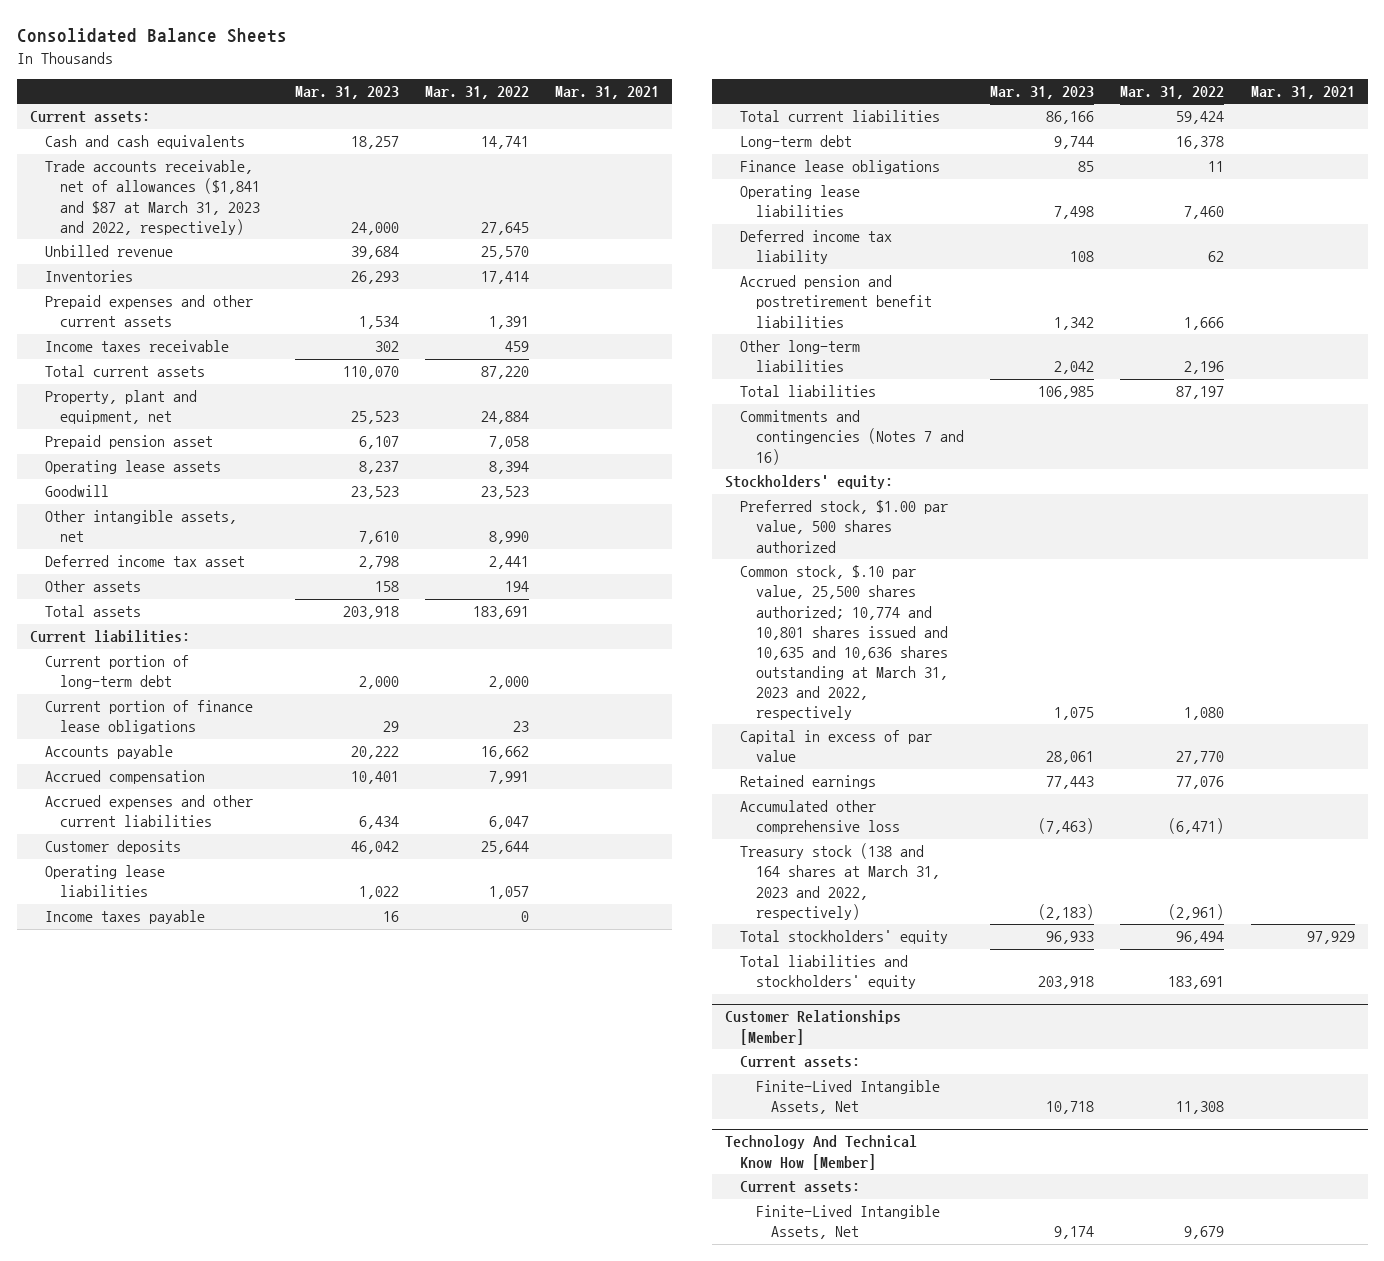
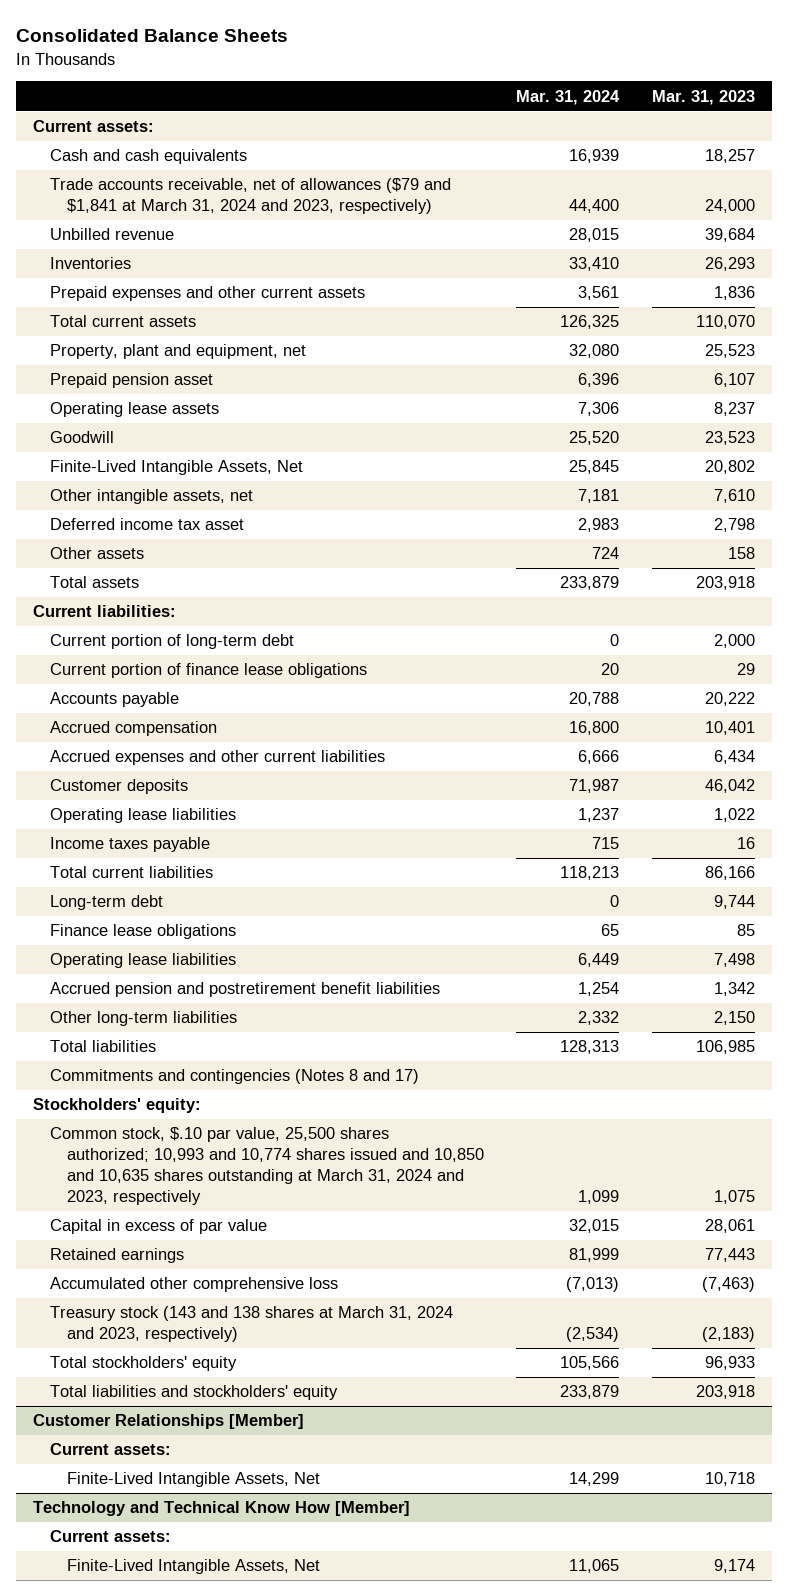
- | Mar. 31, 2023 | Mar. 31, 2022 | Mar. 31, 2021
+ | Mar. 31, 2024 | Mar. 31, 2023
- Trade accounts receivable, net of allowances ($1,841 and $87 at March 31, 2023 and 2022, respectively) | 24,000 | 27,645 |
+ Trade accounts receivable, net of allowances ($79 and $1,841 at March 31, 2024 and 2023, respectively) | 44,400 | 24,000
- Prepaid expenses and other current assets | 1,534 | 1,391 |
- Income taxes receivable | 302 | 459 |
+ Prepaid expenses and other current assets | 3,561 | 1,836
+ Finite-Lived Intangible Assets, Net | 25,845 | 20,802
- Deferred income tax liability | 108 | 62 |
- Other long-term liabilities | 2,042 | 2,196 |
+ Other long-term liabilities | 2,332 | 2,150
- Commitments and contingencies (Notes 7 and 16)
+ Commitments and contingencies (Notes 8 and 17)
- Preferred stock, $1.00 par value, 500 shares authorized
- Common stock, $.10 par value, 25,500 shares authorized; 10,774 and 10,801 shares issued and 10,635 and 10,636 shares outstanding at March 31, 2023 and 2022, respectively | 1,075 | 1,080 |
+ Common stock, $.10 par value, 25,500 shares authorized; 10,993 and 10,774 shares issued and 10,850 and 10,635 shares outstanding at March 31, 2024 and 2023, respectively | 1,099 | 1,075
- Treasury stock (138 and 164 shares at March 31, 2023 and 2022, respectively) | (2,183) | (2,961) |
+ Treasury stock (143 and 138 shares at March 31, 2024 and 2023, respectively) | (2,534) | (2,183)
- Technology And Technical Know How [Member]
+ Technology and Technical Know How [Member]

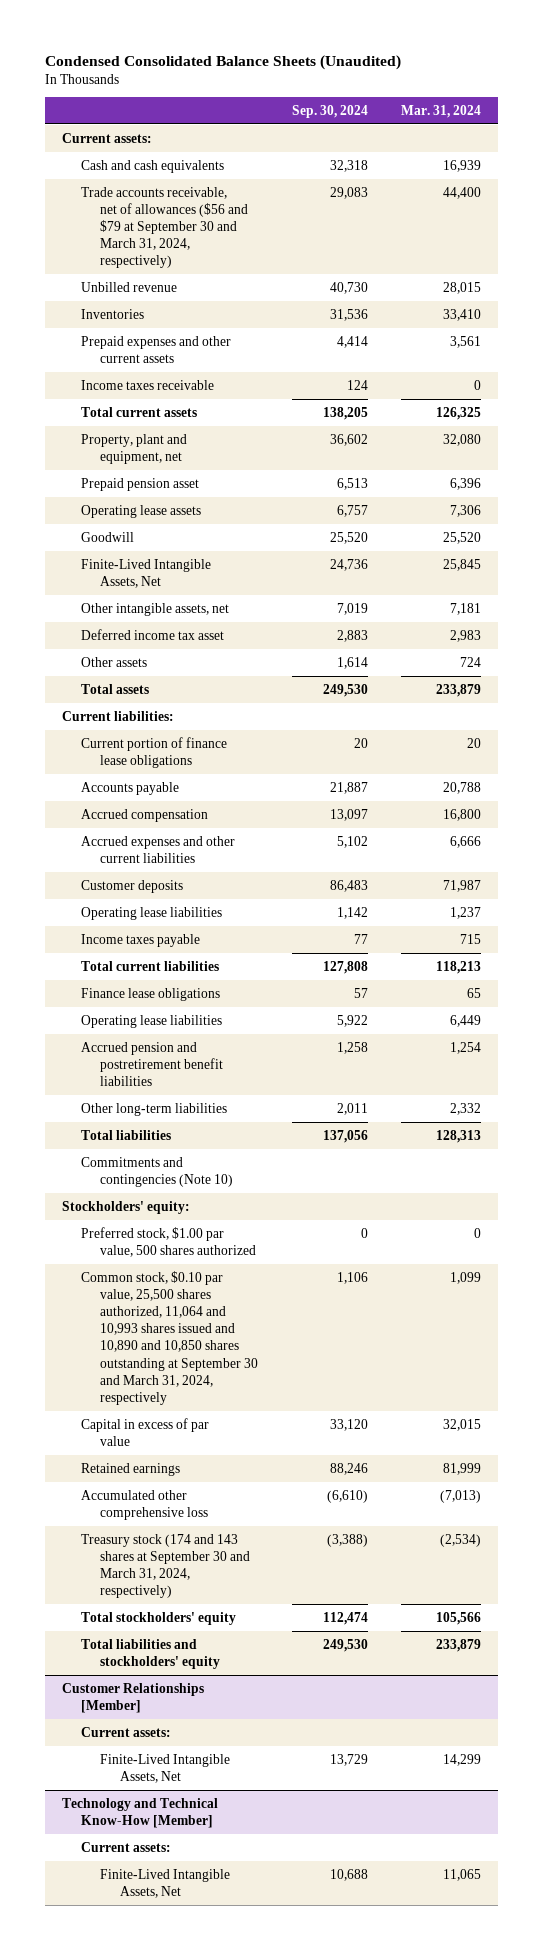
- Consolidated Balance Sheets
+ Condensed Consolidated Balance Sheets (Unaudited)
- | Mar. 31, 2024 | Mar. 31, 2023
+ | Sep. 30, 2024 | Mar. 31, 2024
- Trade accounts receivable, net of allowances ($79 and $1,841 at March 31, 2024 and 2023, respectively) | 44,400 | 24,000
+ Trade accounts receivable, net of allowances ($56 and $79 at September 30 and March 31, 2024, respectively) | 29,083 | 44,400
+ Income taxes receivable | 124 | 0
- Current portion of long-term debt | 0 | 2,000
- Long-term debt | 0 | 9,744
- Commitments and contingencies (Notes 8 and 17)
+ Commitments and contingencies (Note 10)
- Common stock, $.10 par value, 25,500 shares authorized; 10,993 and 10,774 shares issued and 10,850 and 10,635 shares outstanding at March 31, 2024 and 2023, respectively | 1,099 | 1,075
+ Preferred stock, $1.00 par value, 500 shares authorized | 0 | 0
+ Common stock, $0.10 par value, 25,500 shares authorized, 11,064 and 10,993 shares issued and 10,890 and 10,850 shares outstanding at September 30 and March 31, 2024, respectively | 1,106 | 1,099
- Treasury stock (143 and 138 shares at March 31, 2024 and 2023, respectively) | (2,534) | (2,183)
+ Treasury stock (174 and 143 shares at September 30 and March 31, 2024, respectively) | (3,388) | (2,534)
- Technology and Technical Know How [Member]
+ Technology and Technical Know-How [Member]

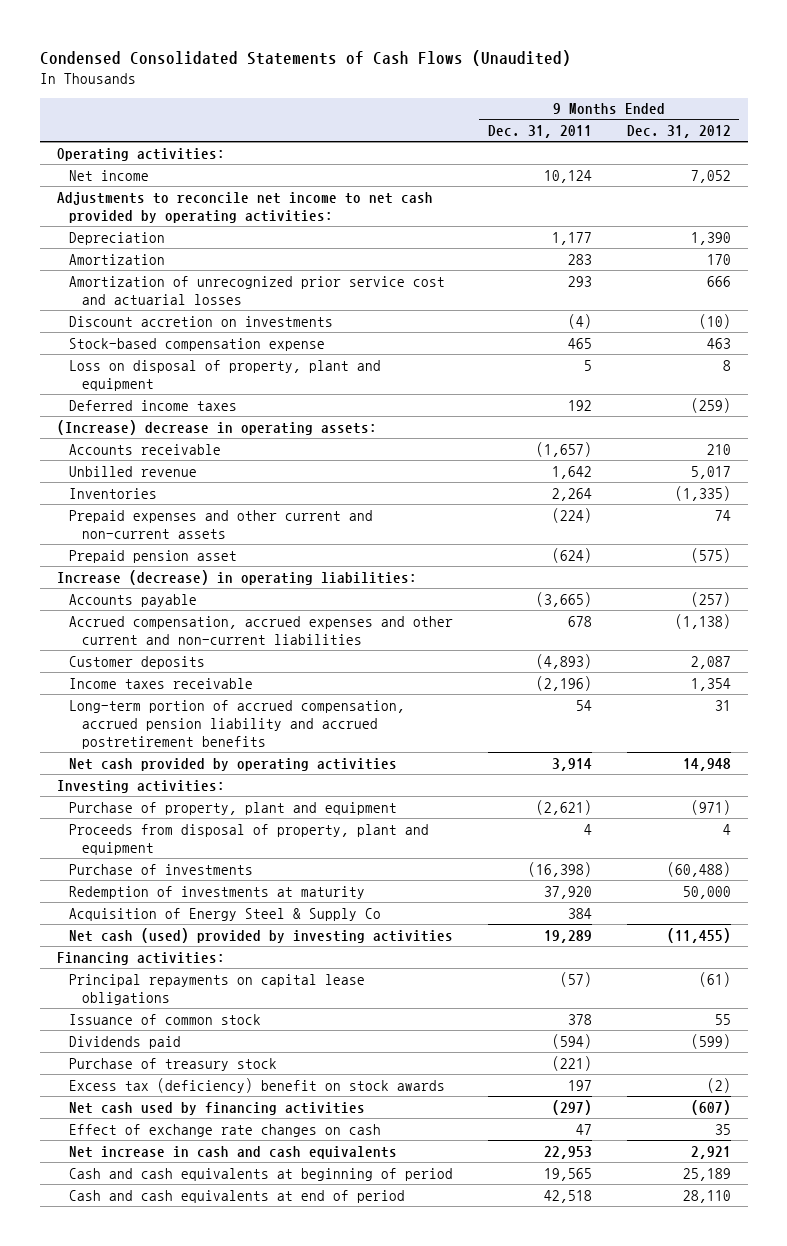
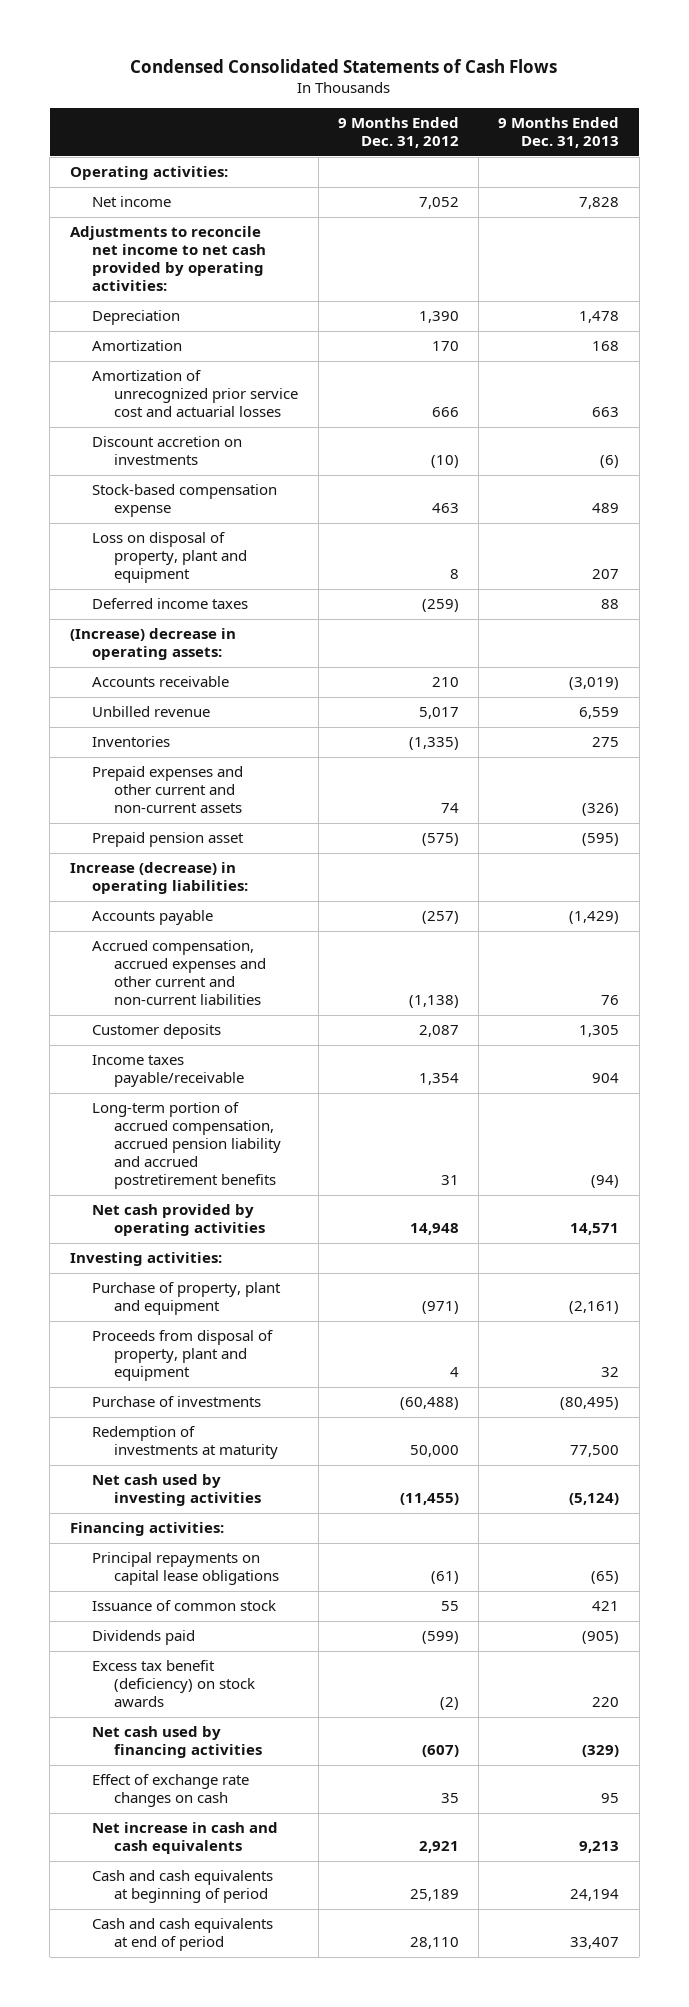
- Condensed Consolidated Statements of Cash Flows (Unaudited)
+ Condensed Consolidated Statements of Cash Flows
- | 9 Months Ended Dec. 31, 2011 | 9 Months Ended Dec. 31, 2012
+ | 9 Months Ended Dec. 31, 2012 | 9 Months Ended Dec. 31, 2013
- Income taxes receivable | (2,196) | 1,354
+ Income taxes payable/receivable | 1,354 | 904
- Acquisition of Energy Steel & Supply Co | 384 |
- Net cash (used) provided by investing activities | 19,289 | (11,455)
+ Net cash used by investing activities | (11,455) | (5,124)
- Purchase of treasury stock | (221) |
- Excess tax (deficiency) benefit on stock awards | 197 | (2)
+ Excess tax benefit (deficiency) on stock awards | (2) | 220

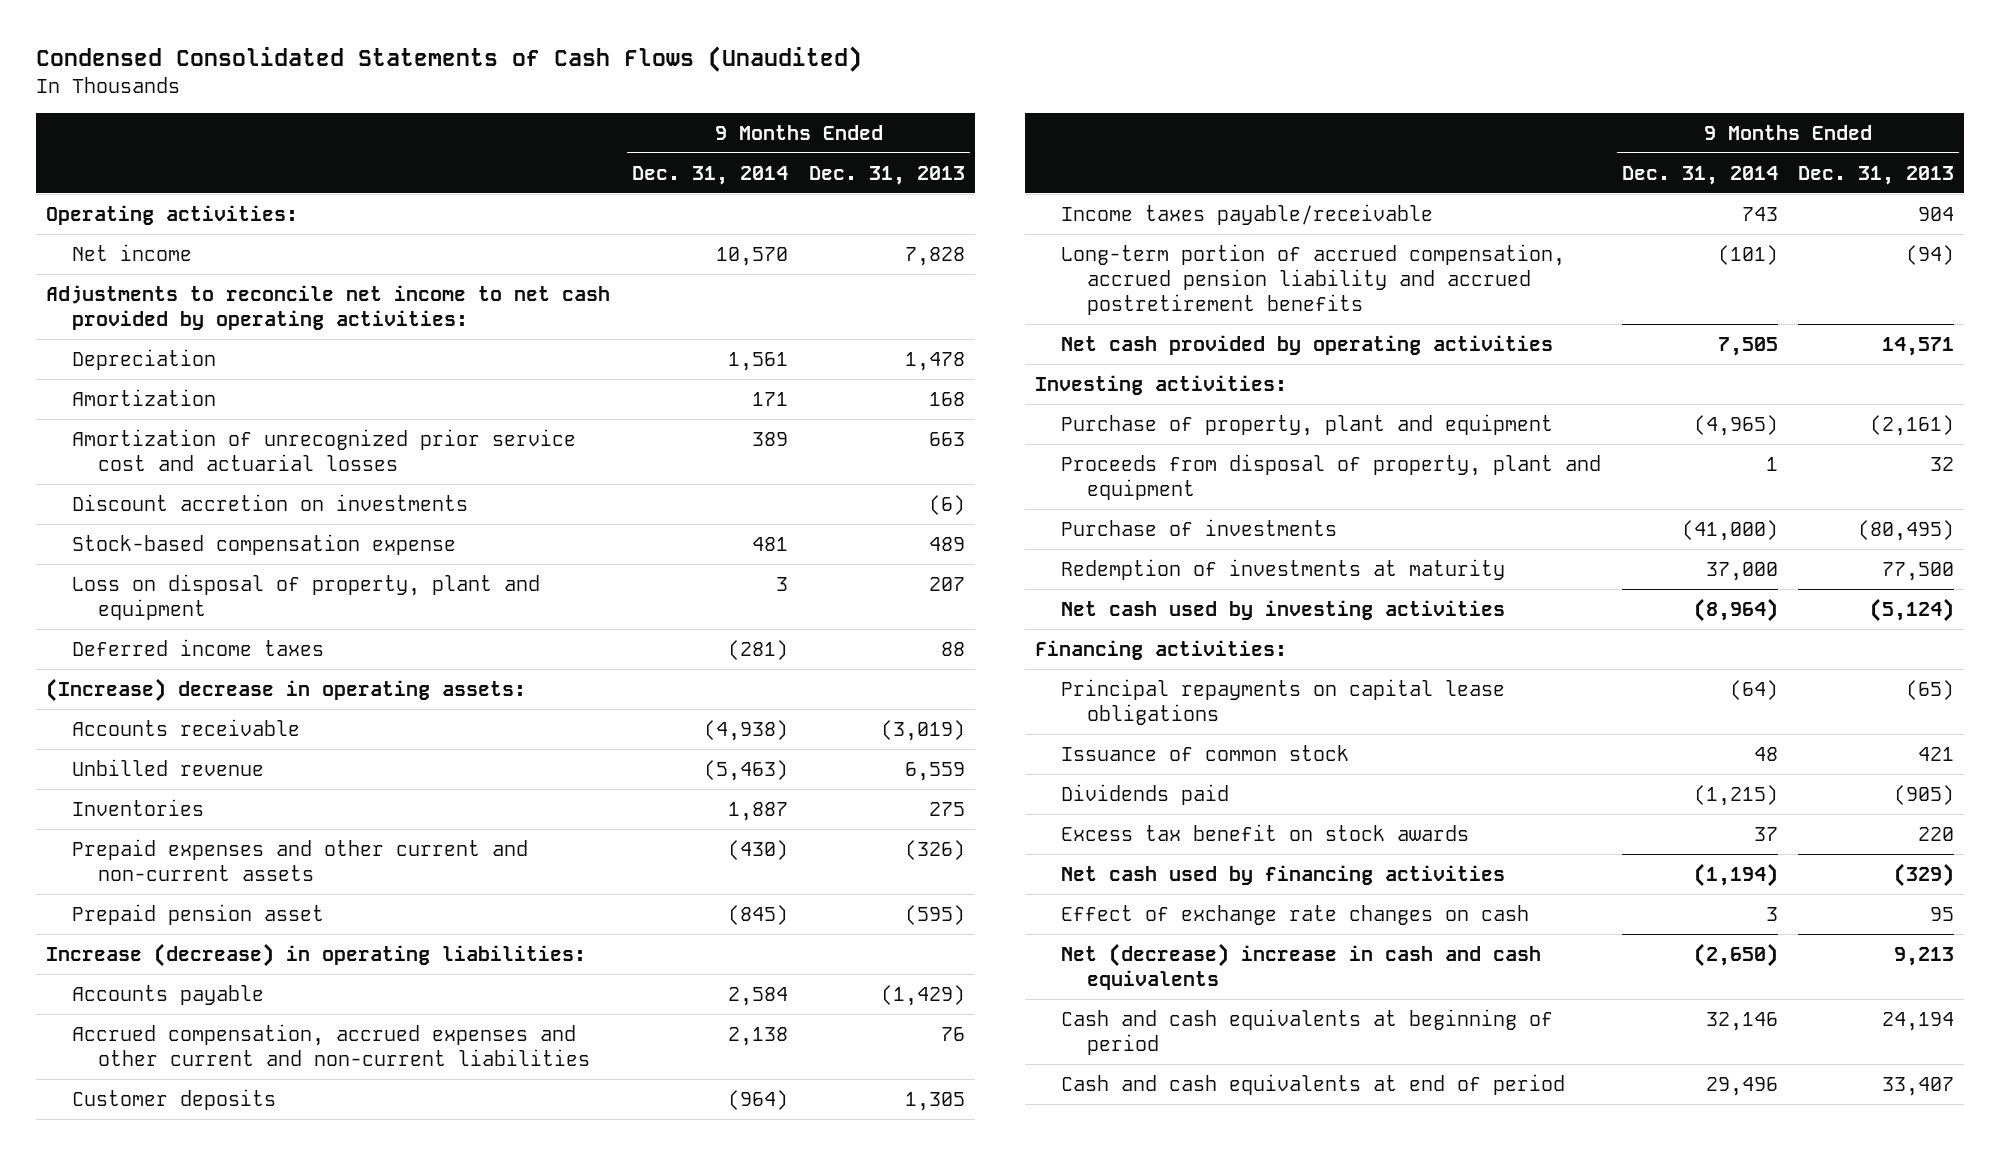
- Condensed Consolidated Statements of Cash Flows
+ Condensed Consolidated Statements of Cash Flows (Unaudited)
- | 9 Months Ended Dec. 31, 2012 | 9 Months Ended Dec. 31, 2013
+ | 9 Months Ended Dec. 31, 2014 | 9 Months Ended Dec. 31, 2013
- Excess tax benefit (deficiency) on stock awards | (2) | 220
+ Excess tax benefit on stock awards | 37 | 220
- Net increase in cash and cash equivalents | 2,921 | 9,213
+ Net (decrease) increase in cash and cash equivalents | (2,650) | 9,213

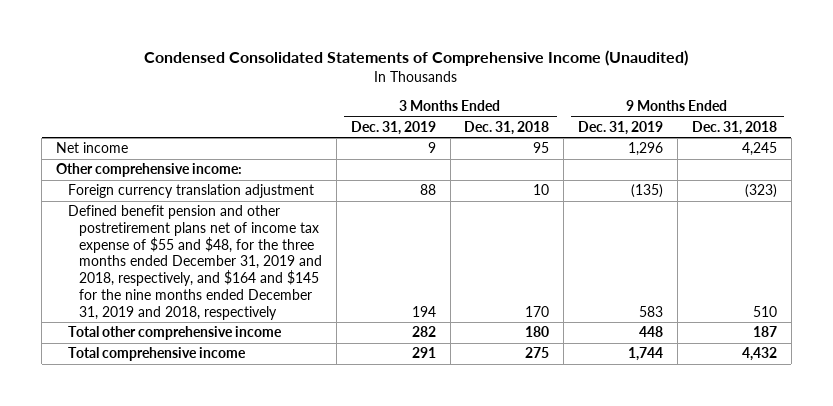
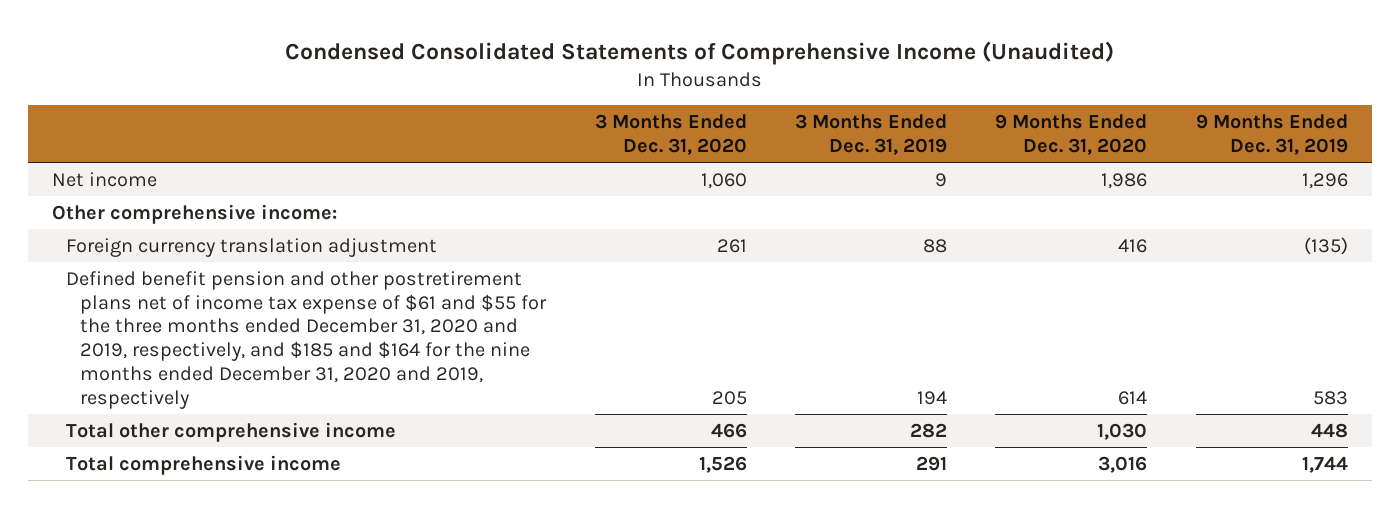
- | 3 Months Ended Dec. 31, 2019 | 3 Months Ended Dec. 31, 2018 | 9 Months Ended Dec. 31, 2019 | 9 Months Ended Dec. 31, 2018
+ | 3 Months Ended Dec. 31, 2020 | 3 Months Ended Dec. 31, 2019 | 9 Months Ended Dec. 31, 2020 | 9 Months Ended Dec. 31, 2019
- Defined benefit pension and other postretirement plans net of income tax expense of $55 and $48, for the three months ended December 31, 2019 and 2018, respectively, and $164 and $145 for the nine months ended December 31, 2019 and 2018, respectively | 194 | 170 | 583 | 510
+ Defined benefit pension and other postretirement plans net of income tax expense of $61 and $55 for the three months ended December 31, 2020 and 2019, respectively, and $185 and $164 for the nine months ended December 31, 2020 and 2019, respectively | 205 | 194 | 614 | 583

